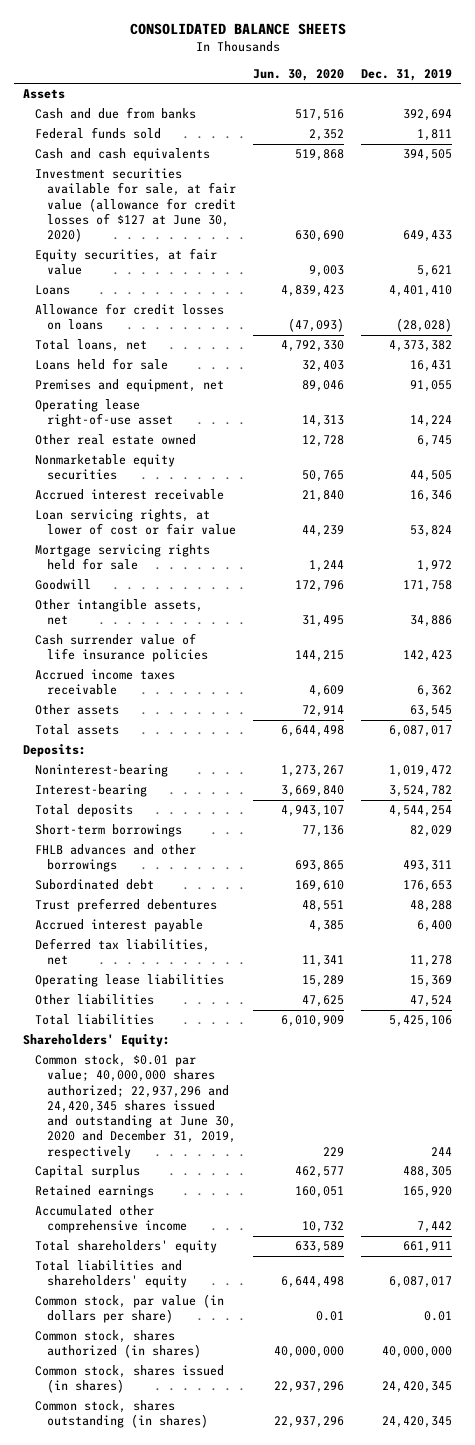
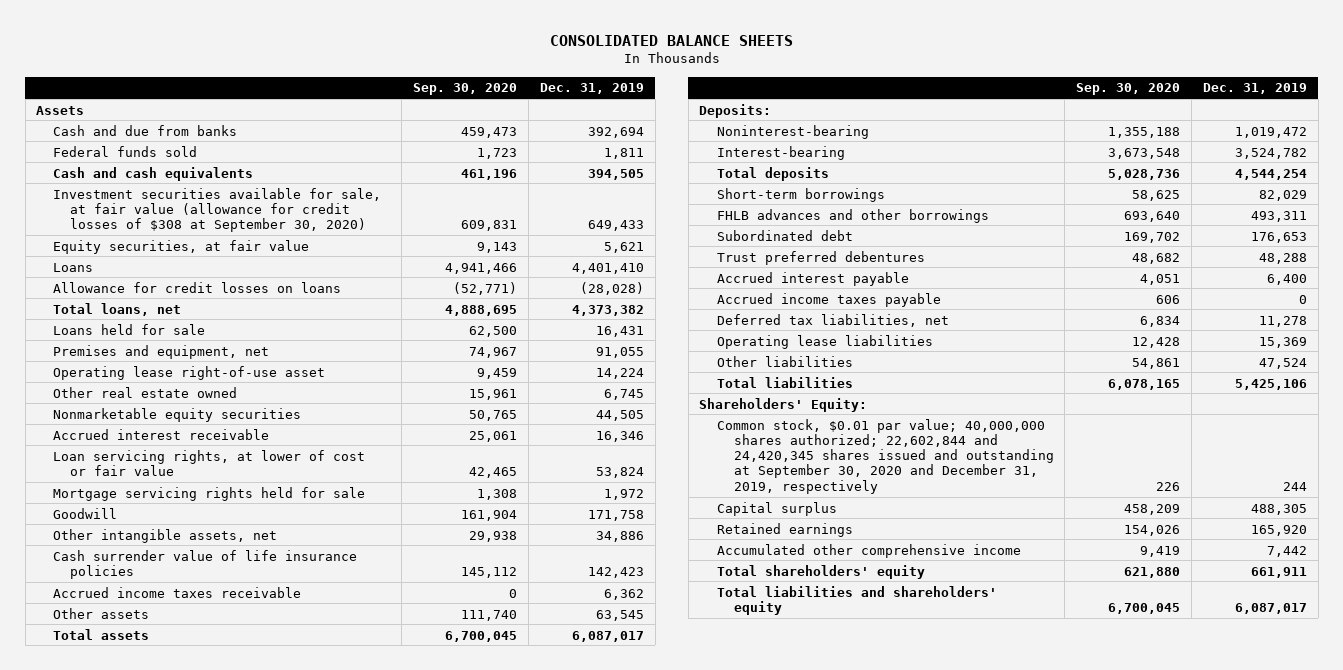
- | Jun. 30, 2020 | Dec. 31, 2019
+ | Sep. 30, 2020 | Dec. 31, 2019
- Investment securities available for sale, at fair value (allowance for credit losses of $127 at June 30, 2020) | 630,690 | 649,433
+ Investment securities available for sale, at fair value (allowance for credit losses of $308 at September 30, 2020) | 609,831 | 649,433
+ Accrued income taxes payable | 606 | 0
- Common stock, $0.01 par value; 40,000,000 shares authorized; 22,937,296 and 24,420,345 shares issued and outstanding at June 30, 2020 and December 31, 2019, respectively | 229 | 244
+ Common stock, $0.01 par value; 40,000,000 shares authorized; 22,602,844 and 24,420,345 shares issued and outstanding at September 30, 2020 and December 31, 2019, respectively | 226 | 244
- Common stock, par value (in dollars per share) | 0.01 | 0.01
- Common stock, shares authorized (in shares) | 40,000,000 | 40,000,000
- Common stock, shares issued (in shares) | 22,937,296 | 24,420,345
- Common stock, shares outstanding (in shares) | 22,937,296 | 24,420,345

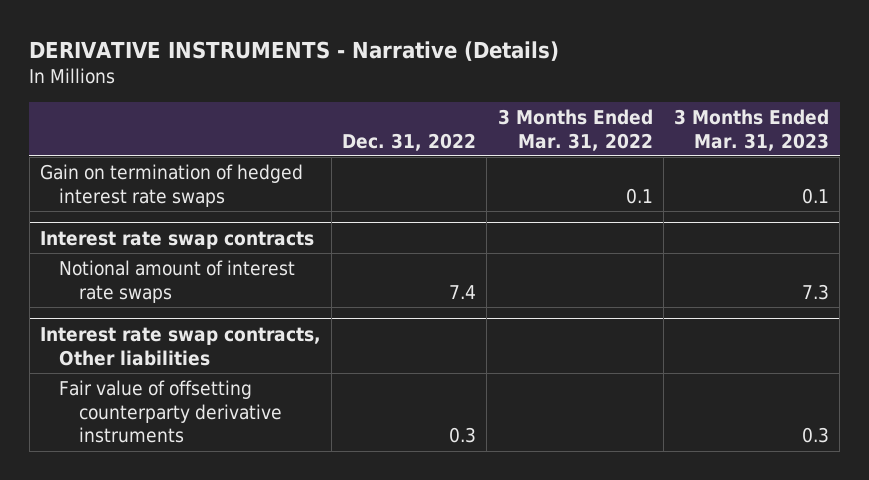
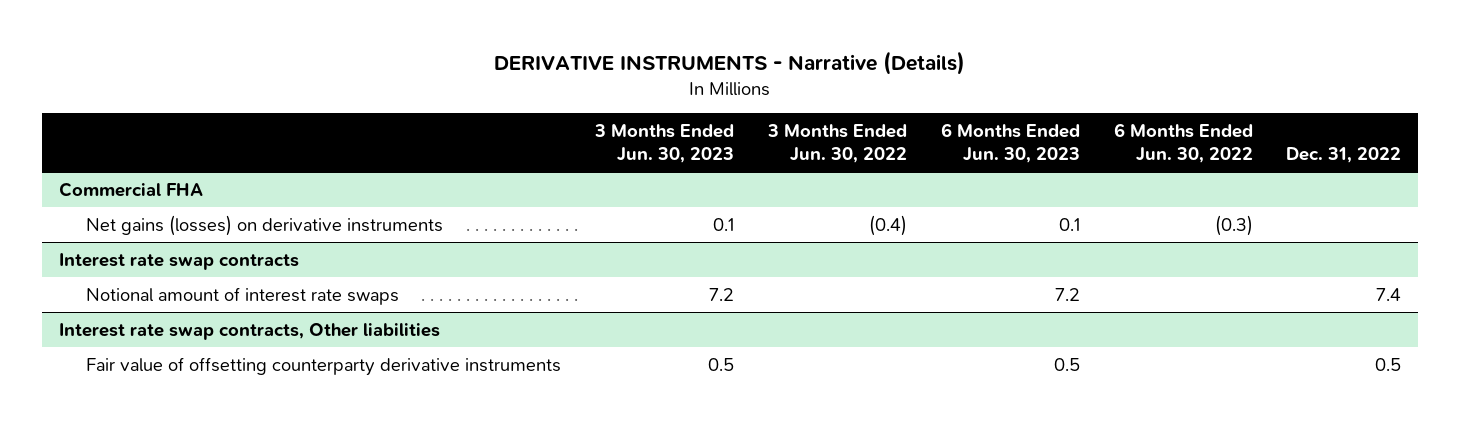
- | Dec. 31, 2022 | 3 Months Ended Mar. 31, 2022 | 3 Months Ended Mar. 31, 2023
+ | 3 Months Ended Jun. 30, 2023 | 3 Months Ended Jun. 30, 2022 | 6 Months Ended Jun. 30, 2023 | 6 Months Ended Jun. 30, 2022 | Dec. 31, 2022
- Gain on termination of hedged interest rate swaps | | 0.1 | 0.1
+ Commercial FHA
+ Net gains (losses) on derivative instruments | 0.1 | (0.4) | 0.1 | (0.3) |
@ Interest rate swap contracts, Other liabilities
- Fair value of offsetting counterparty derivative instruments | 0.3 | | 0.3
+ Fair value of offsetting counterparty derivative instruments | 0.5 | | 0.5 | | 0.5

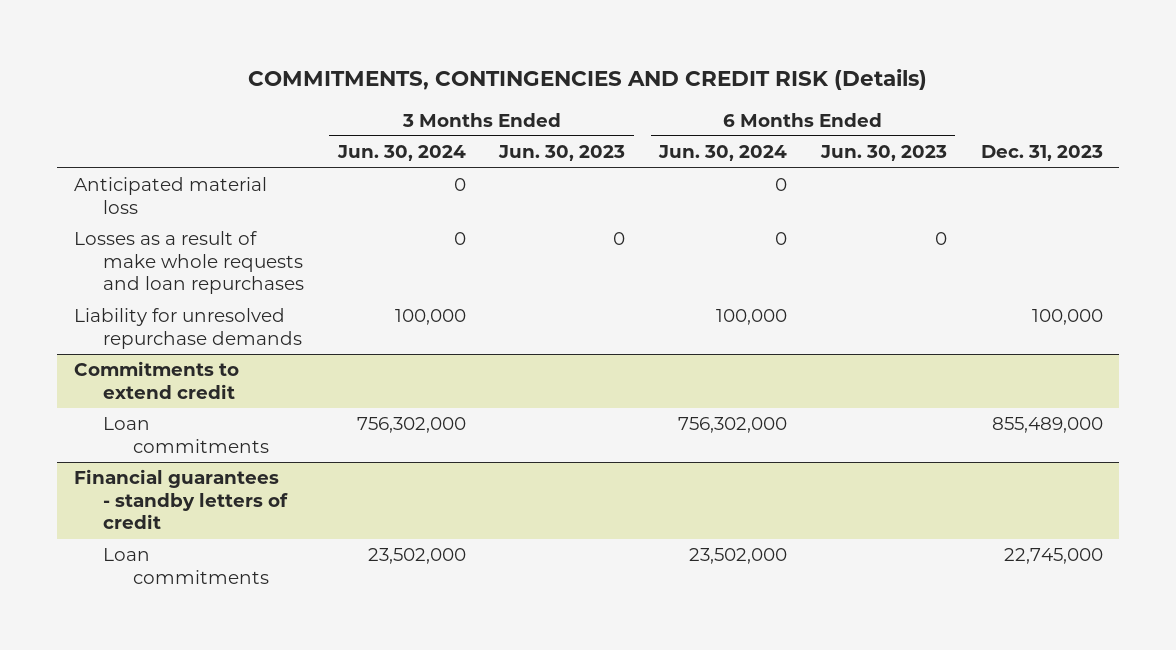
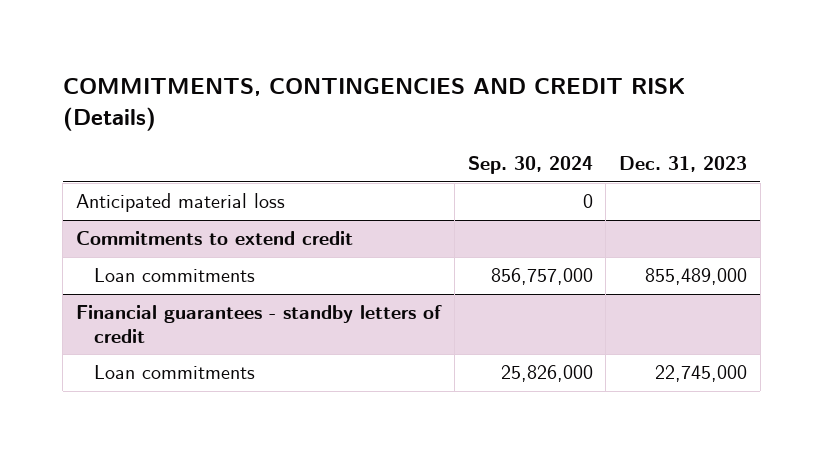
- | 3 Months Ended Jun. 30, 2024 | 3 Months Ended Jun. 30, 2023 | 6 Months Ended Jun. 30, 2024 | 6 Months Ended Jun. 30, 2023 | Dec. 31, 2023
+ | Sep. 30, 2024 | Dec. 31, 2023
- Losses as a result of make whole requests and loan repurchases | 0 | 0 | 0 | 0 |
- Liability for unresolved repurchase demands | 100,000 | | 100,000 | | 100,000

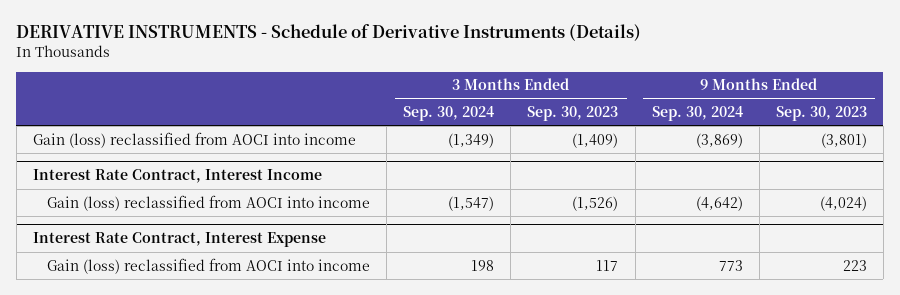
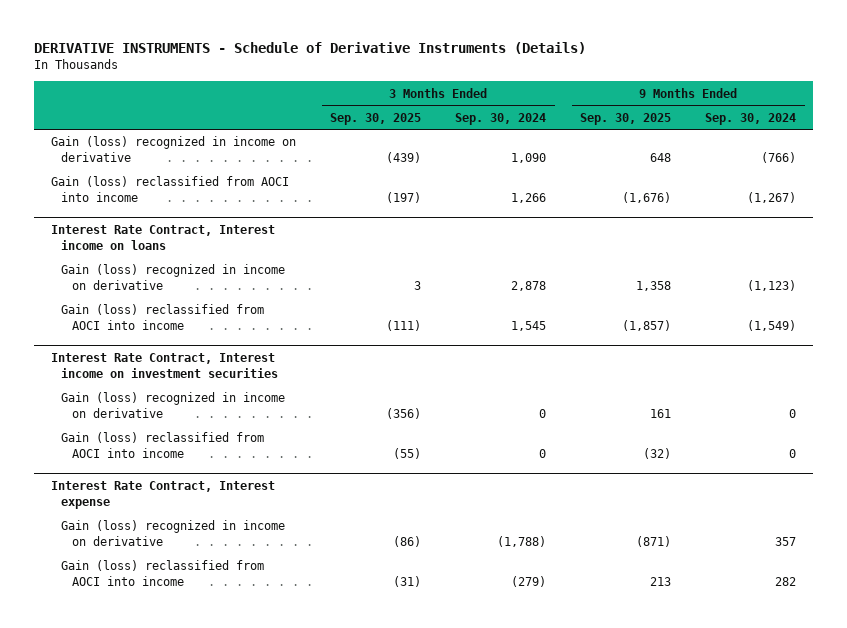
- | 3 Months Ended Sep. 30, 2024 | 3 Months Ended Sep. 30, 2023 | 9 Months Ended Sep. 30, 2024 | 9 Months Ended Sep. 30, 2023
+ | 3 Months Ended Sep. 30, 2025 | 3 Months Ended Sep. 30, 2024 | 9 Months Ended Sep. 30, 2025 | 9 Months Ended Sep. 30, 2024
- Gain (loss) reclassified from AOCI into income | (1,349) | (1,409) | (3,869) | (3,801)
- Interest Rate Contract, Interest Income
- Gain (loss) reclassified from AOCI into income | (1,547) | (1,526) | (4,642) | (4,024)
- Interest Rate Contract, Interest Expense
- Gain (loss) reclassified from AOCI into income | 198 | 117 | 773 | 223
+ Gain (loss) recognized in income on derivative | (439) | 1,090 | 648 | (766)
+ Gain (loss) reclassified from AOCI into income | (197) | 1,266 | (1,676) | (1,267)
+ Interest Rate Contract, Interest income on loans
+ Gain (loss) recognized in income on derivative | 3 | 2,878 | 1,358 | (1,123)
+ Gain (loss) reclassified from AOCI into income | (111) | 1,545 | (1,857) | (1,549)
+ Interest Rate Contract, Interest income on investment securities
+ Gain (loss) recognized in income on derivative | (356) | 0 | 161 | 0
+ Gain (loss) reclassified from AOCI into income | (55) | 0 | (32) | 0
+ Interest Rate Contract, Interest expense
+ Gain (loss) recognized in income on derivative | (86) | (1,788) | (871) | 357
+ Gain (loss) reclassified from AOCI into income | (31) | (279) | 213 | 282

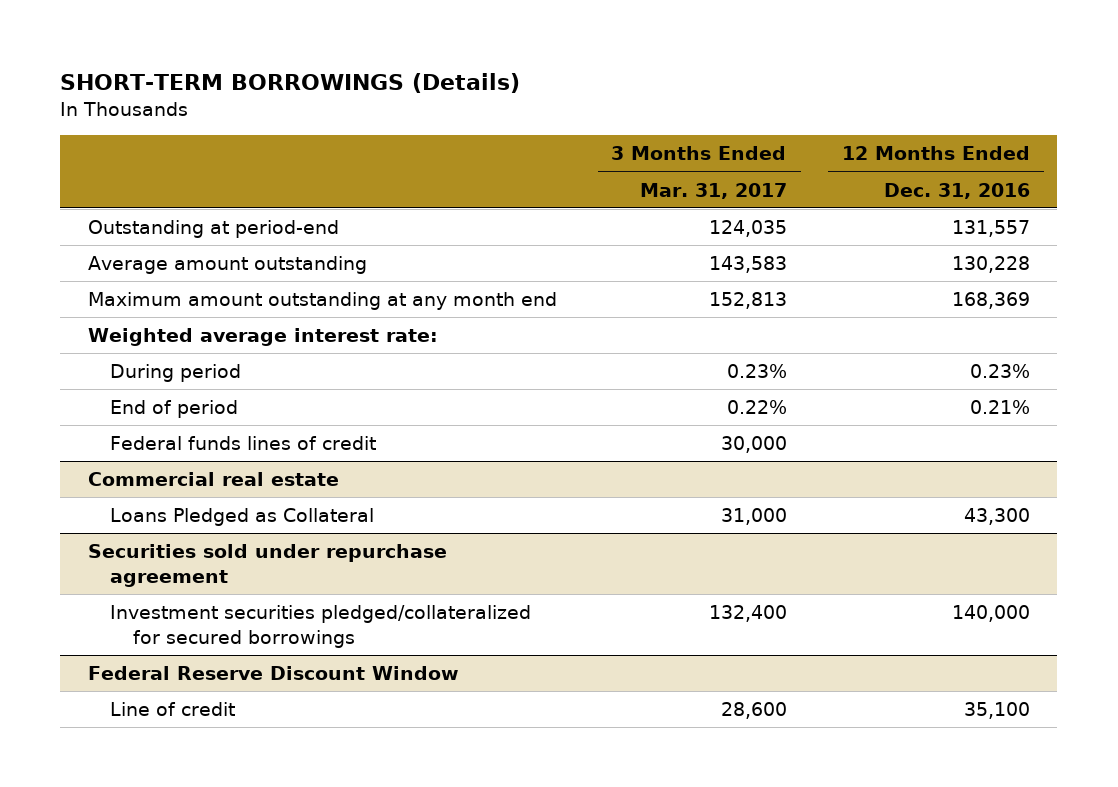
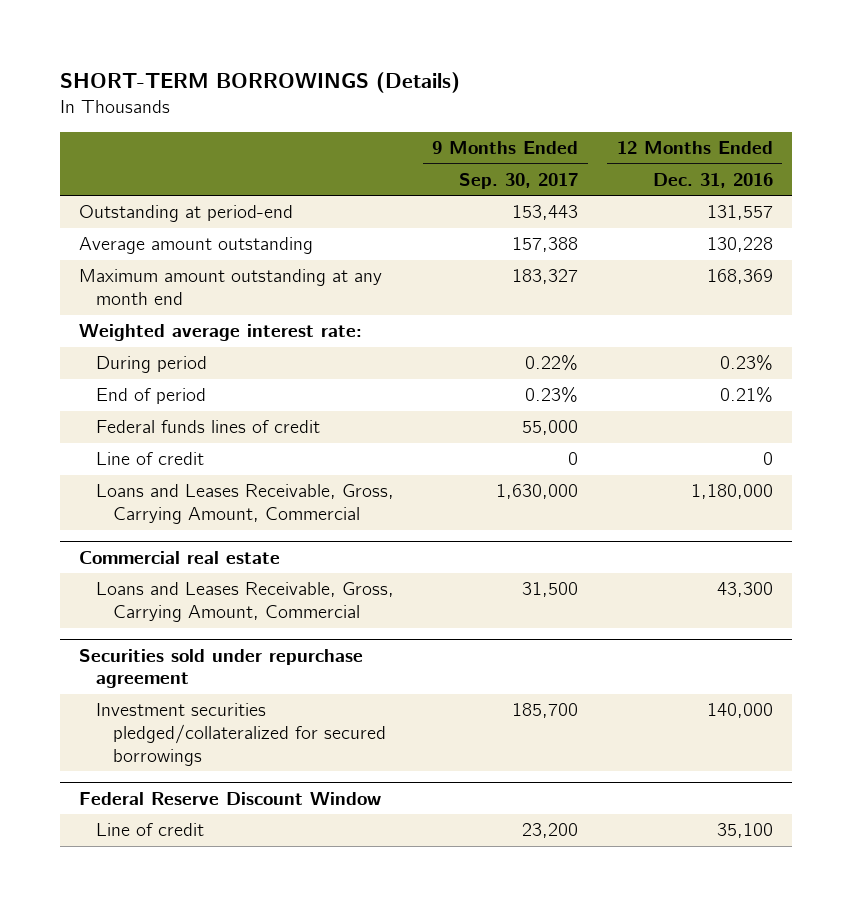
- | 3 Months Ended Mar. 31, 2017 | 12 Months Ended Dec. 31, 2016
+ | 9 Months Ended Sep. 30, 2017 | 12 Months Ended Dec. 31, 2016
+ Line of credit | 0 | 0
+ Loans and Leases Receivable, Gross, Carrying Amount, Commercial | 1,630,000 | 1,180,000
@ Commercial real estate
- Loans Pledged as Collateral | 31,000 | 43,300
+ Loans and Leases Receivable, Gross, Carrying Amount, Commercial | 31,500 | 43,300

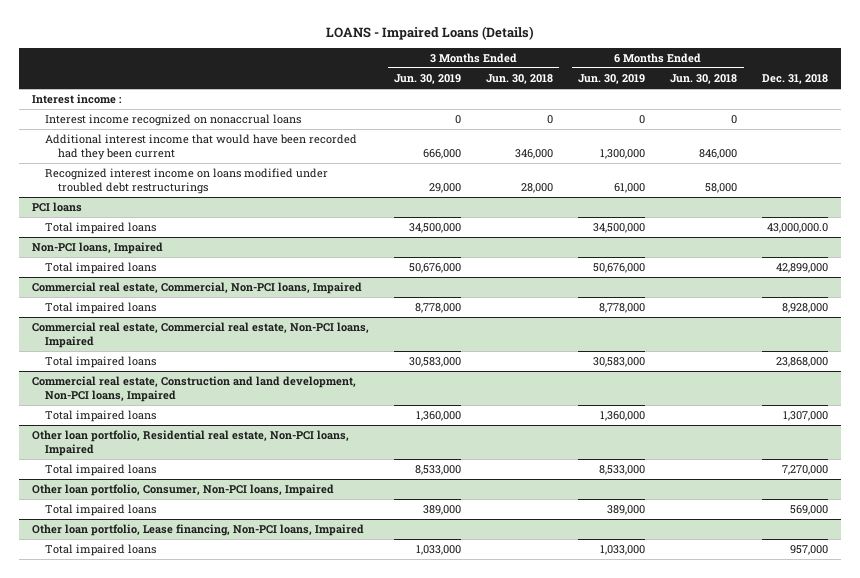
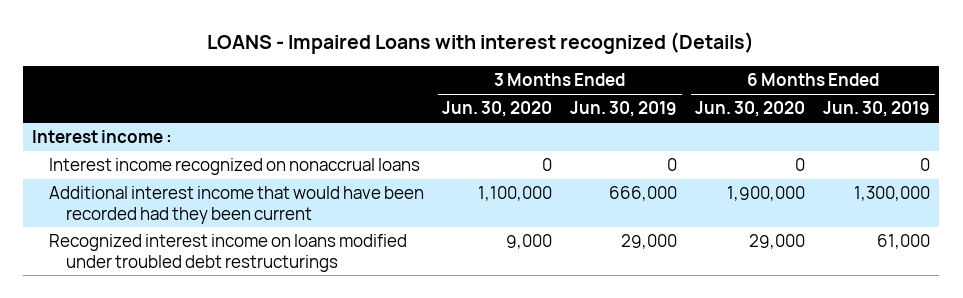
- LOANS - Impaired Loans (Details)
+ LOANS - Impaired Loans with interest recognized (Details)
- | 3 Months Ended Jun. 30, 2019 | 3 Months Ended Jun. 30, 2018 | 6 Months Ended Jun. 30, 2019 | 6 Months Ended Jun. 30, 2018 | Dec. 31, 2018
+ | 3 Months Ended Jun. 30, 2020 | 3 Months Ended Jun. 30, 2019 | 6 Months Ended Jun. 30, 2020 | 6 Months Ended Jun. 30, 2019
- PCI loans
- Total impaired loans | 34,500,000 | | 34,500,000 | | 43,000,000.0
- Non-PCI loans, Impaired
- Total impaired loans | 50,676,000 | | 50,676,000 | | 42,899,000
- Commercial real estate, Commercial, Non-PCI loans, Impaired
- Total impaired loans | 8,778,000 | | 8,778,000 | | 8,928,000
- Commercial real estate, Commercial real estate, Non-PCI loans, Impaired
- Total impaired loans | 30,583,000 | | 30,583,000 | | 23,868,000
- Commercial real estate, Construction and land development, Non-PCI loans, Impaired
- Total impaired loans | 1,360,000 | | 1,360,000 | | 1,307,000
- Other loan portfolio, Residential real estate, Non-PCI loans, Impaired
- Total impaired loans | 8,533,000 | | 8,533,000 | | 7,270,000
- Other loan portfolio, Consumer, Non-PCI loans, Impaired
- Total impaired loans | 389,000 | | 389,000 | | 569,000
- Other loan portfolio, Lease financing, Non-PCI loans, Impaired
- Total impaired loans | 1,033,000 | | 1,033,000 | | 957,000

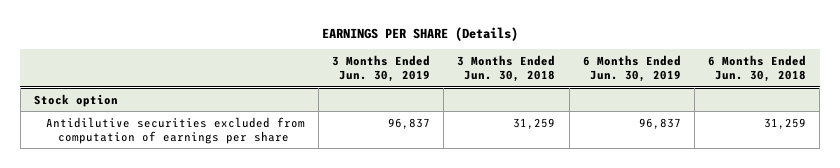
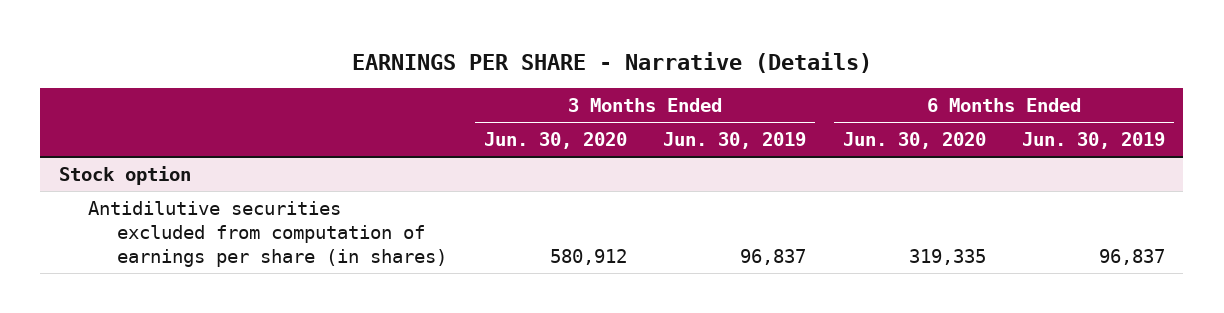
- EARNINGS PER SHARE (Details)
+ EARNINGS PER SHARE - Narrative (Details)
- | 3 Months Ended Jun. 30, 2019 | 3 Months Ended Jun. 30, 2018 | 6 Months Ended Jun. 30, 2019 | 6 Months Ended Jun. 30, 2018
+ | 3 Months Ended Jun. 30, 2020 | 3 Months Ended Jun. 30, 2019 | 6 Months Ended Jun. 30, 2020 | 6 Months Ended Jun. 30, 2019
@ Stock option
- Antidilutive securities excluded from computation of earnings per share | 96,837 | 31,259 | 96,837 | 31,259
+ Antidilutive securities excluded from computation of earnings per share (in shares) | 580,912 | 96,837 | 319,335 | 96,837

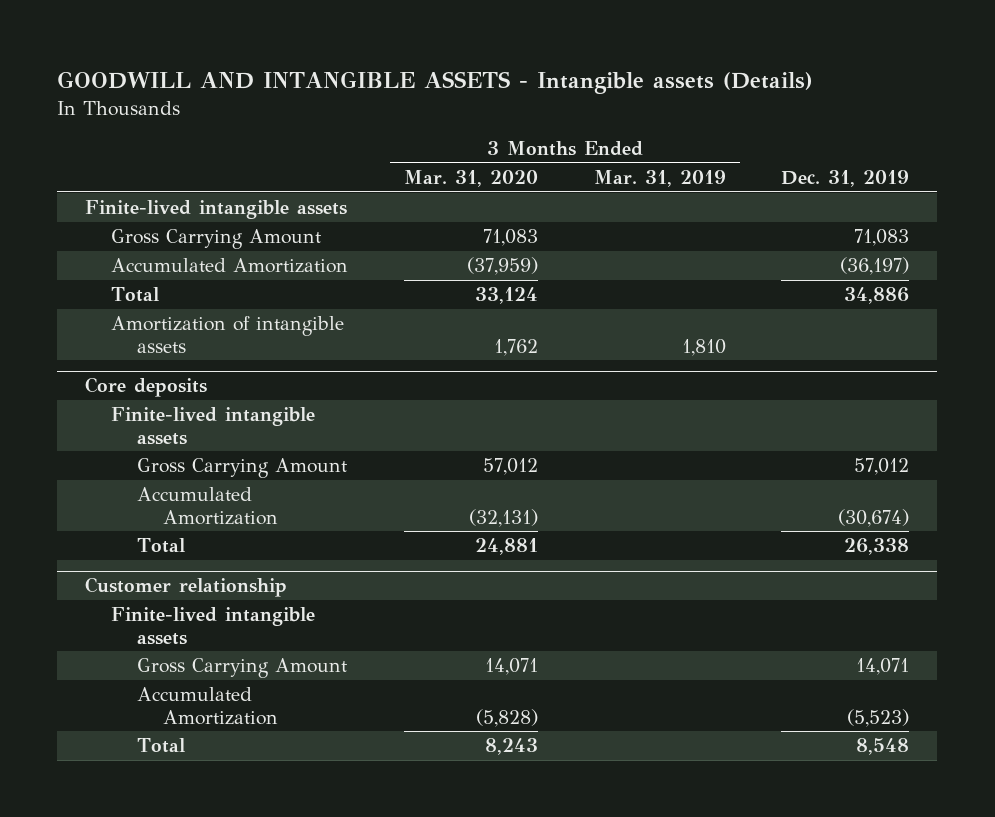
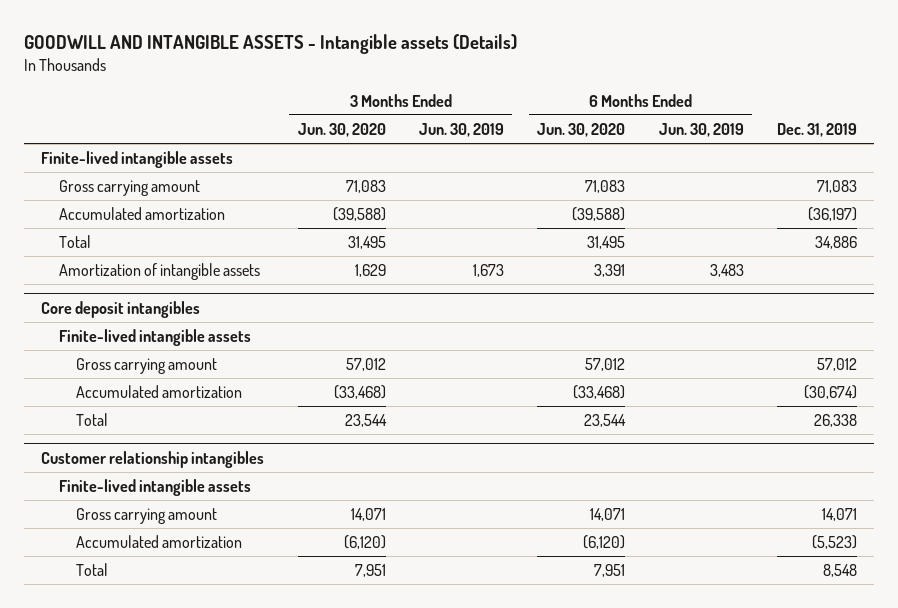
- | 3 Months Ended Mar. 31, 2020 | 3 Months Ended Mar. 31, 2019 | Dec. 31, 2019
+ | 3 Months Ended Jun. 30, 2020 | 3 Months Ended Jun. 30, 2019 | 6 Months Ended Jun. 30, 2020 | 6 Months Ended Jun. 30, 2019 | Dec. 31, 2019
- Gross Carrying Amount | 71,083 | | 71,083
- Accumulated Amortization | (37,959) | | (36,197)
+ Gross carrying amount | 71,083 | | 71,083 | | 71,083
+ Accumulated amortization | (39,588) | | (39,588) | | (36,197)
- Core deposits
+ Core deposit intangibles
- Gross Carrying Amount | 57,012 | | 57,012
- Accumulated Amortization | (32,131) | | (30,674)
+ Gross carrying amount | 57,012 | | 57,012 | | 57,012
+ Accumulated amortization | (33,468) | | (33,468) | | (30,674)
- Customer relationship
+ Customer relationship intangibles
- Gross Carrying Amount | 14,071 | | 14,071
- Accumulated Amortization | (5,828) | | (5,523)
+ Gross carrying amount | 14,071 | | 14,071 | | 14,071
+ Accumulated amortization | (6,120) | | (6,120) | | (5,523)

